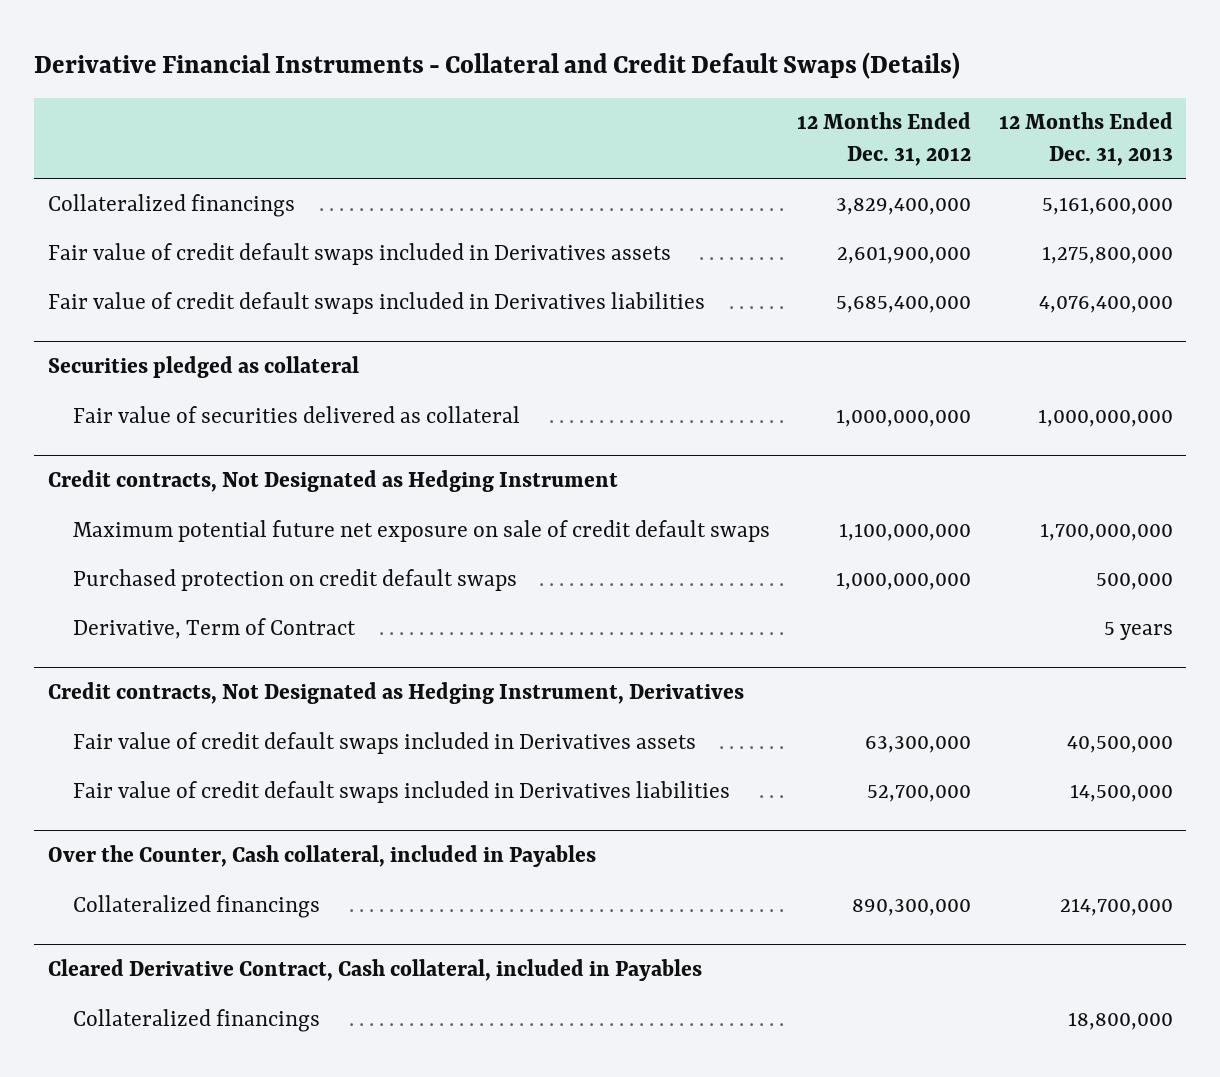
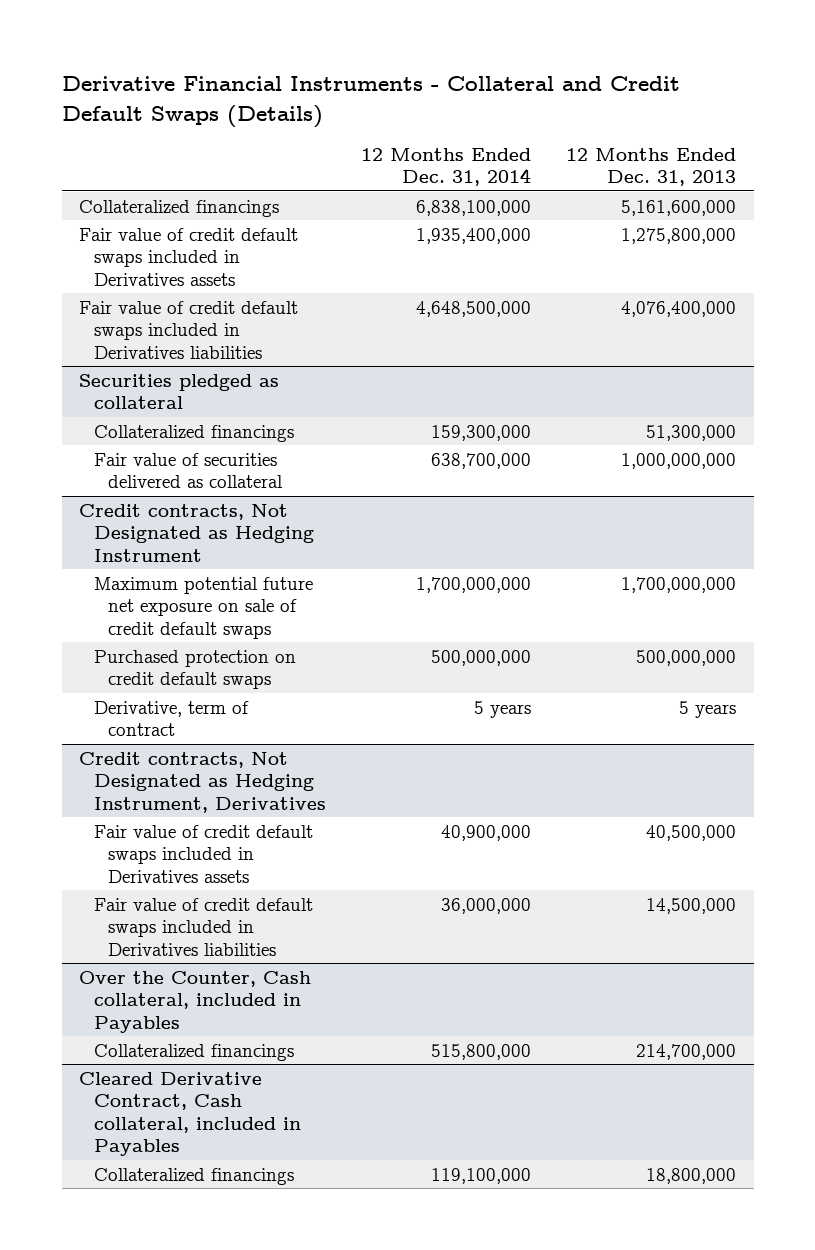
- | 12 Months Ended Dec. 31, 2012 | 12 Months Ended Dec. 31, 2013
+ | 12 Months Ended Dec. 31, 2014 | 12 Months Ended Dec. 31, 2013
@ Securities pledged as collateral
+ Collateralized financings | 159,300,000 | 51,300,000
@ Credit contracts, Not Designated as Hedging Instrument
- Purchased protection on credit default swaps | 1,000,000,000 | 500,000
- Derivative, Term of Contract | | 5 years
+ Purchased protection on credit default swaps | 500,000,000 | 500,000,000
+ Derivative, term of contract | 5 years | 5 years

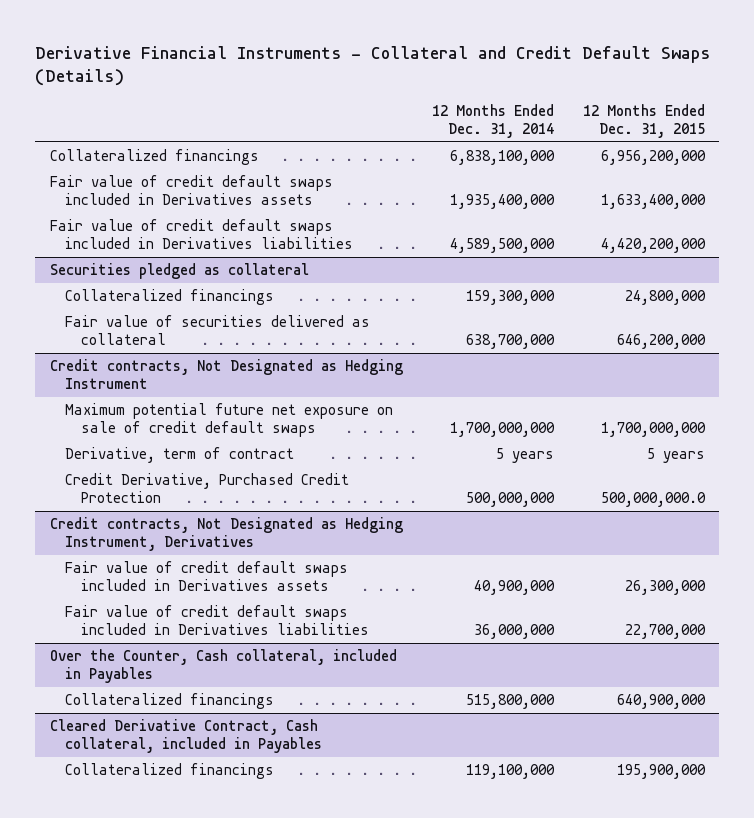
- | 12 Months Ended Dec. 31, 2014 | 12 Months Ended Dec. 31, 2013
+ | 12 Months Ended Dec. 31, 2014 | 12 Months Ended Dec. 31, 2015
- Fair value of credit default swaps included in Derivatives liabilities | 4,648,500,000 | 4,076,400,000
+ Fair value of credit default swaps included in Derivatives liabilities | 4,589,500,000 | 4,420,200,000
@ Credit contracts, Not Designated as Hedging Instrument
- Purchased protection on credit default swaps | 500,000,000 | 500,000,000
+ Credit Derivative, Purchased Credit Protection | 500,000,000 | 500,000,000.0

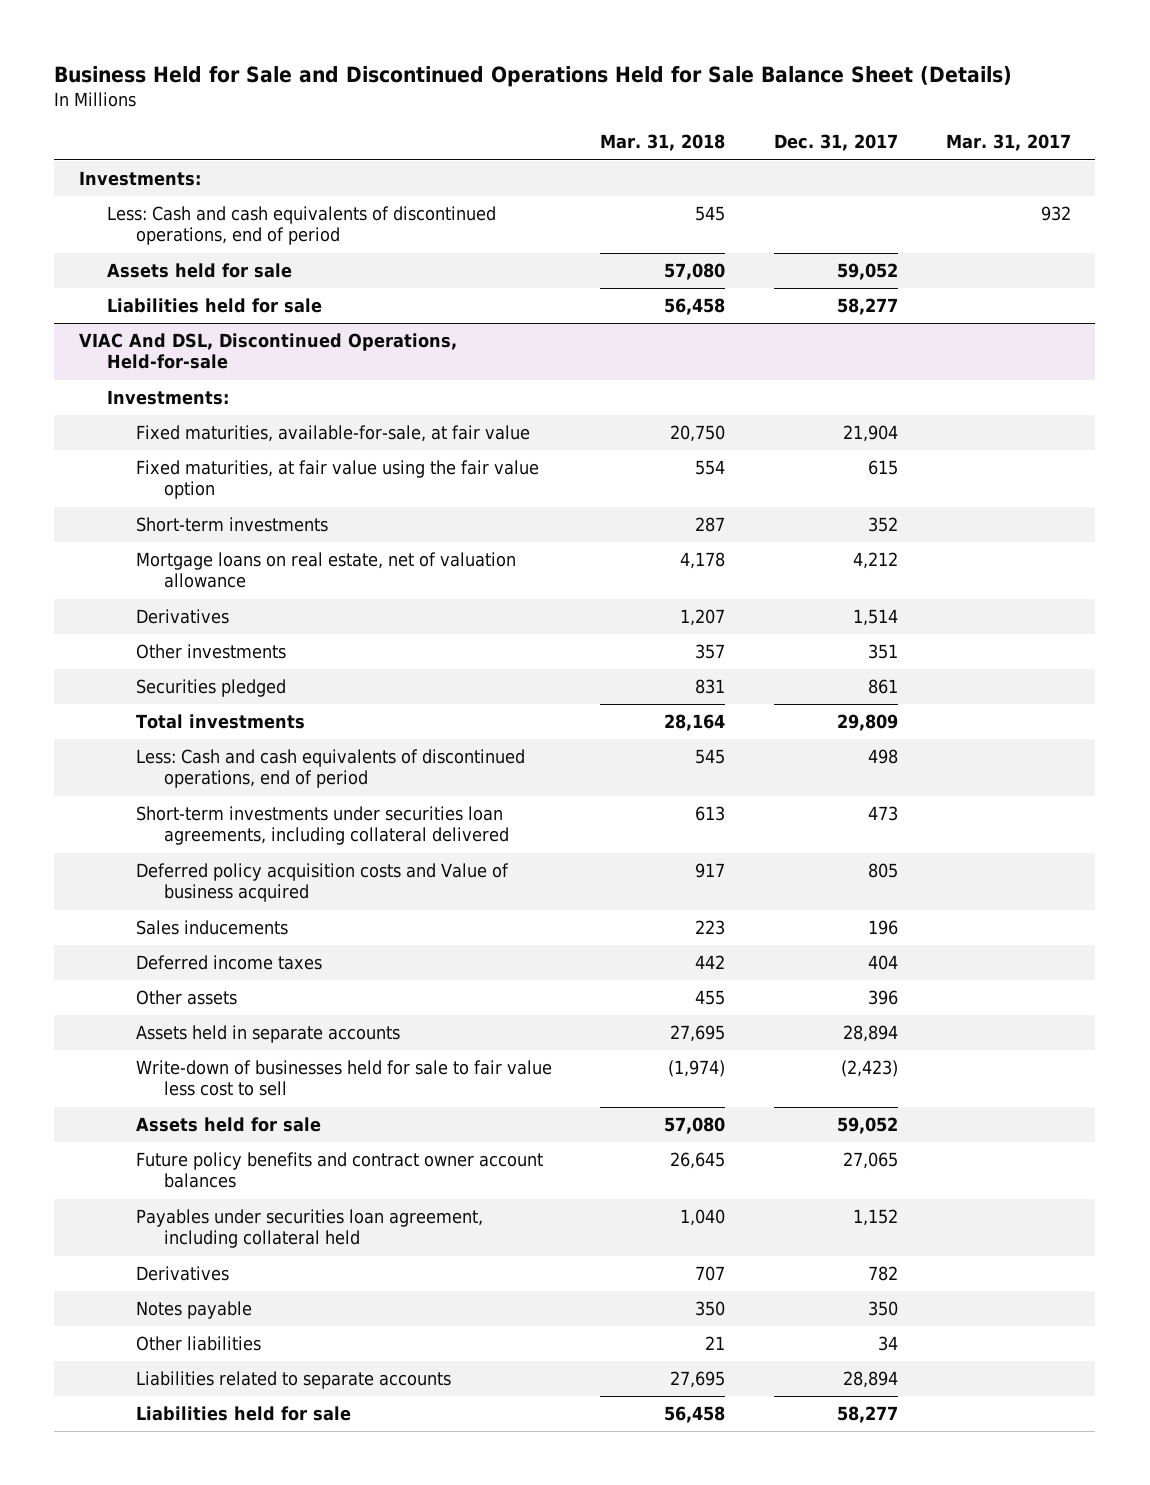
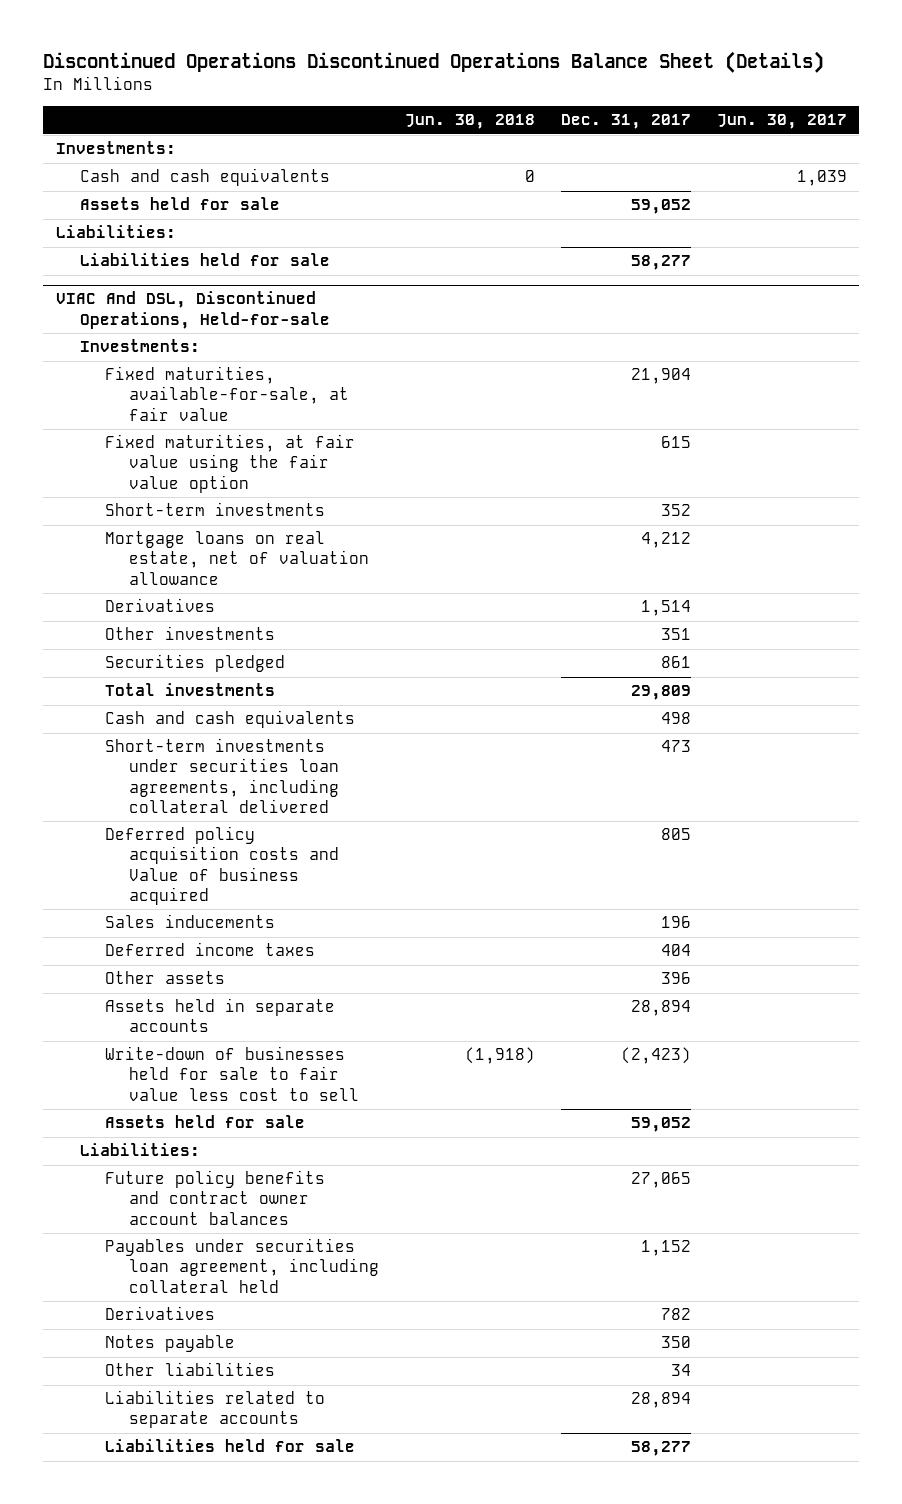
- Business Held for Sale and Discontinued Operations Held for Sale Balance Sheet (Details)
+ Discontinued Operations Discontinued Operations Balance Sheet (Details)
- | Mar. 31, 2018 | Dec. 31, 2017 | Mar. 31, 2017
+ | Jun. 30, 2018 | Dec. 31, 2017 | Jun. 30, 2017
- Less: Cash and cash equivalents of discontinued operations, end of period | 545 | | 932
+ Cash and cash equivalents | 0 | | 1,039
+ Liabilities:
@ VIAC And DSL, Discontinued Operations, Held-for-sale
- Less: Cash and cash equivalents of discontinued operations, end of period | 545 | 498 |
+ Cash and cash equivalents | | 498 |
+ Liabilities:

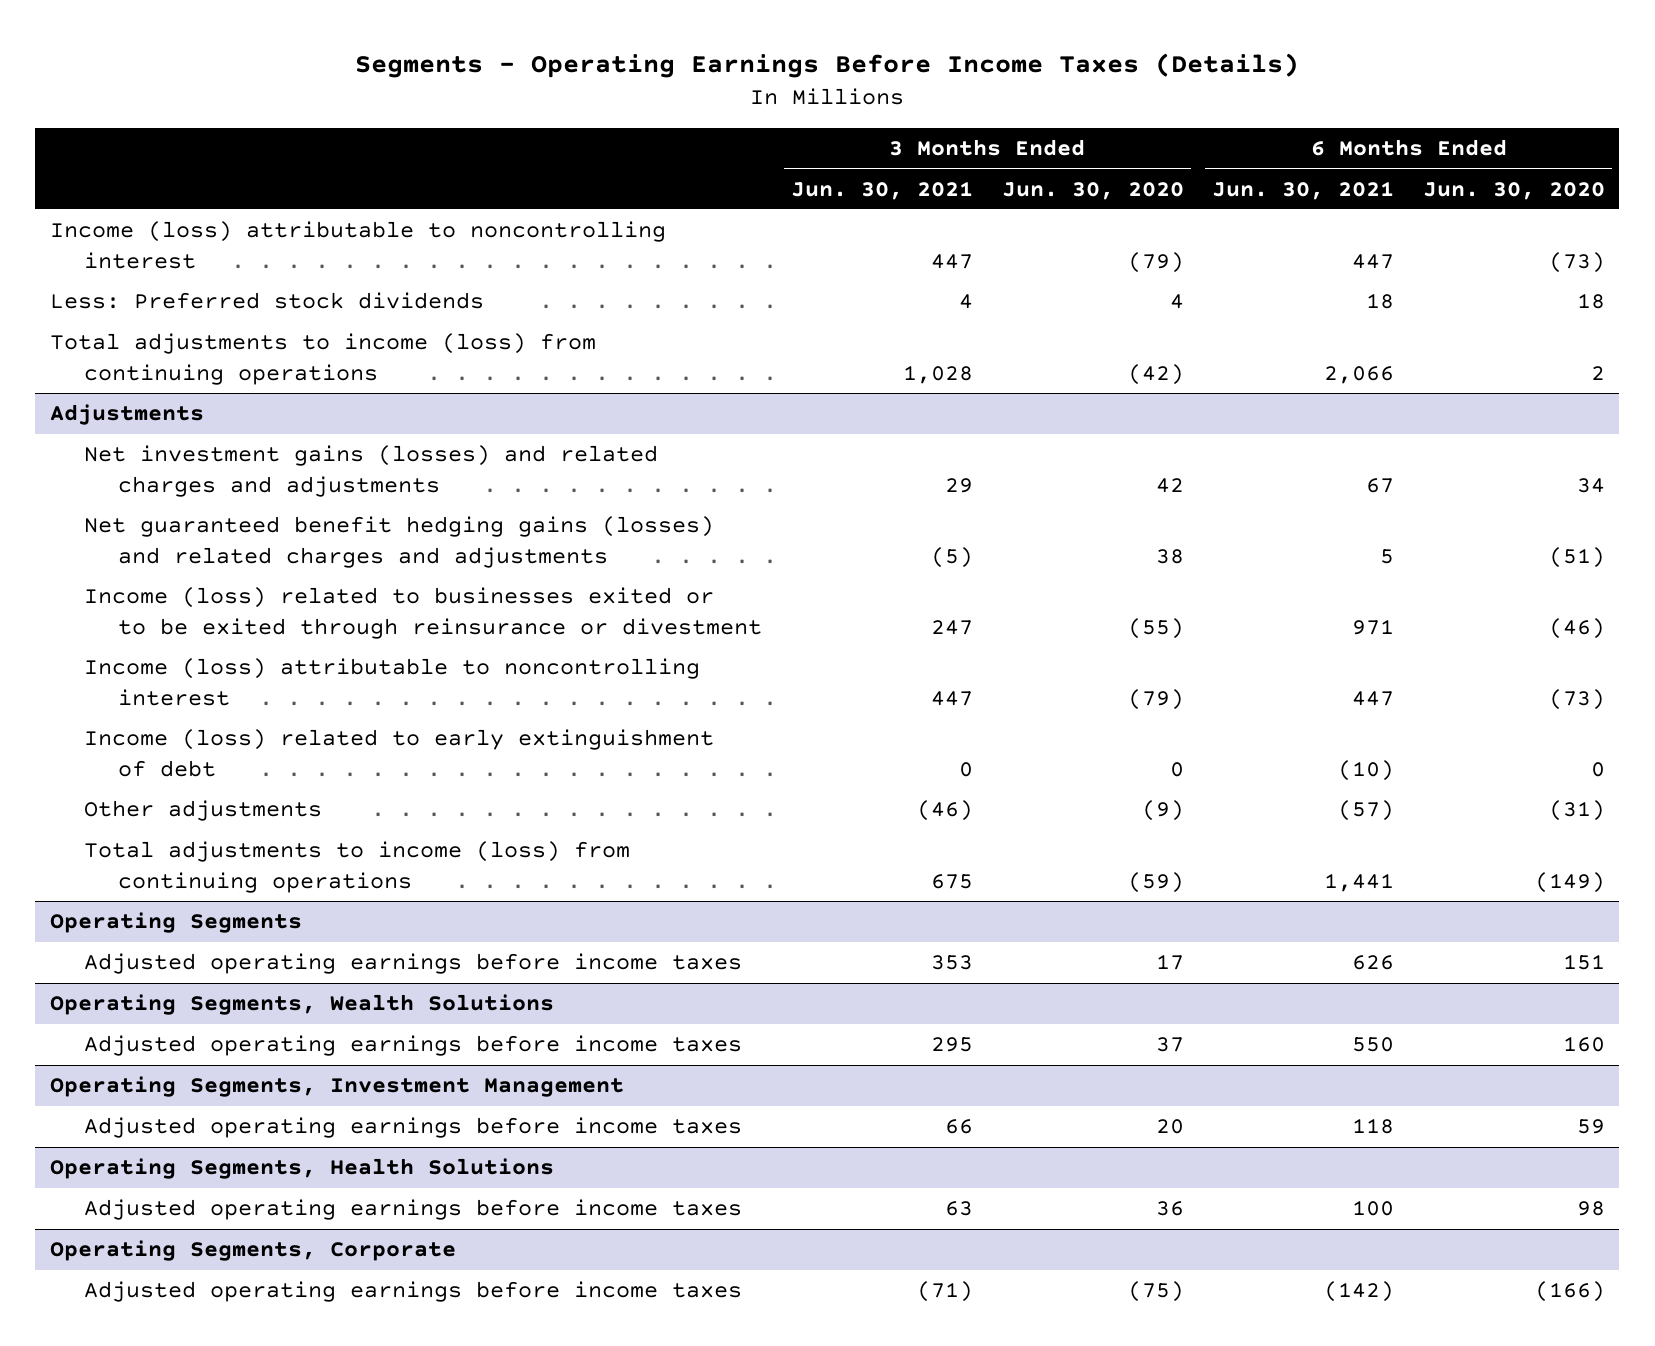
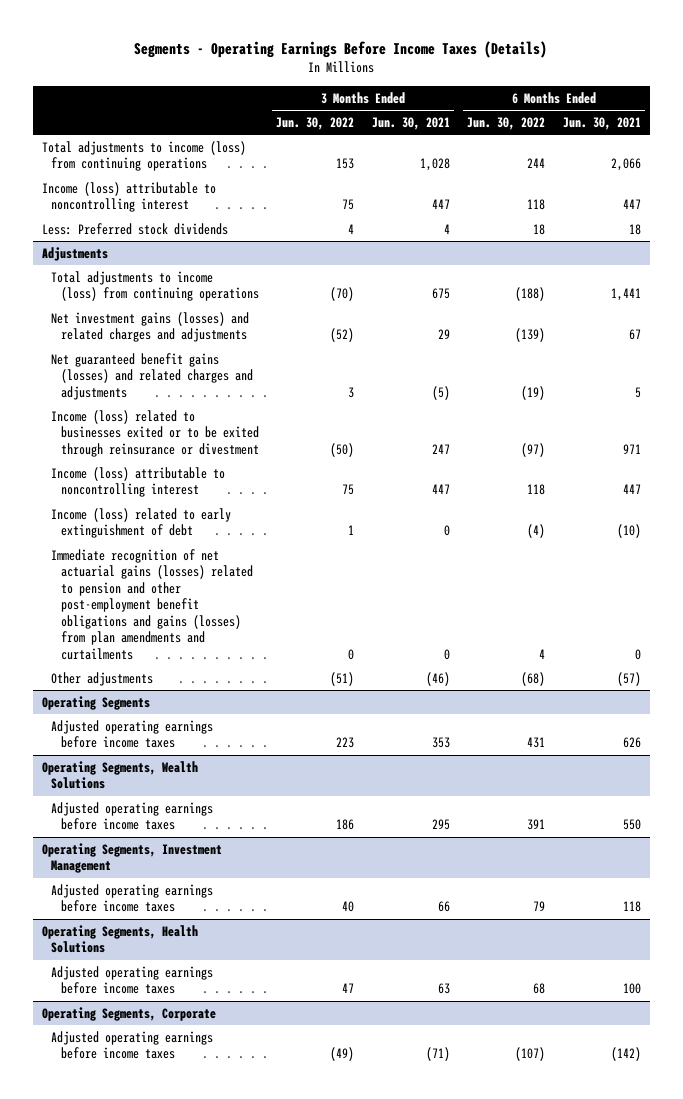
- | 3 Months Ended Jun. 30, 2021 | 3 Months Ended Jun. 30, 2020 | 6 Months Ended Jun. 30, 2021 | 6 Months Ended Jun. 30, 2020
+ | 3 Months Ended Jun. 30, 2022 | 3 Months Ended Jun. 30, 2021 | 6 Months Ended Jun. 30, 2022 | 6 Months Ended Jun. 30, 2021
moved up: Total adjustments to income (loss) from continuing operations | 153 | 1,028 | 244 | 2,066
@ Adjustments
moved up: Total adjustments to income (loss) from continuing operations | (70) | 675 | (188) | 1,441
- Net guaranteed benefit hedging gains (losses) and related charges and adjustments | (5) | 38 | 5 | (51)
+ Net guaranteed benefit gains (losses) and related charges and adjustments | 3 | (5) | (19) | 5
+ Immediate recognition of net actuarial gains (losses) related to pension and other post-employment benefit obligations and gains (losses) from plan amendments and curtailments | 0 | 0 | 4 | 0

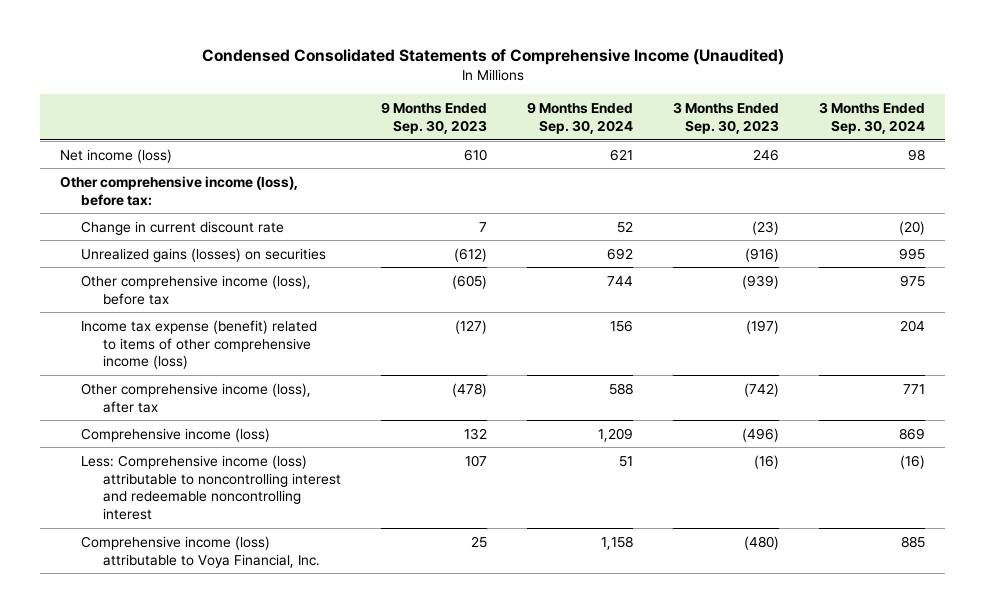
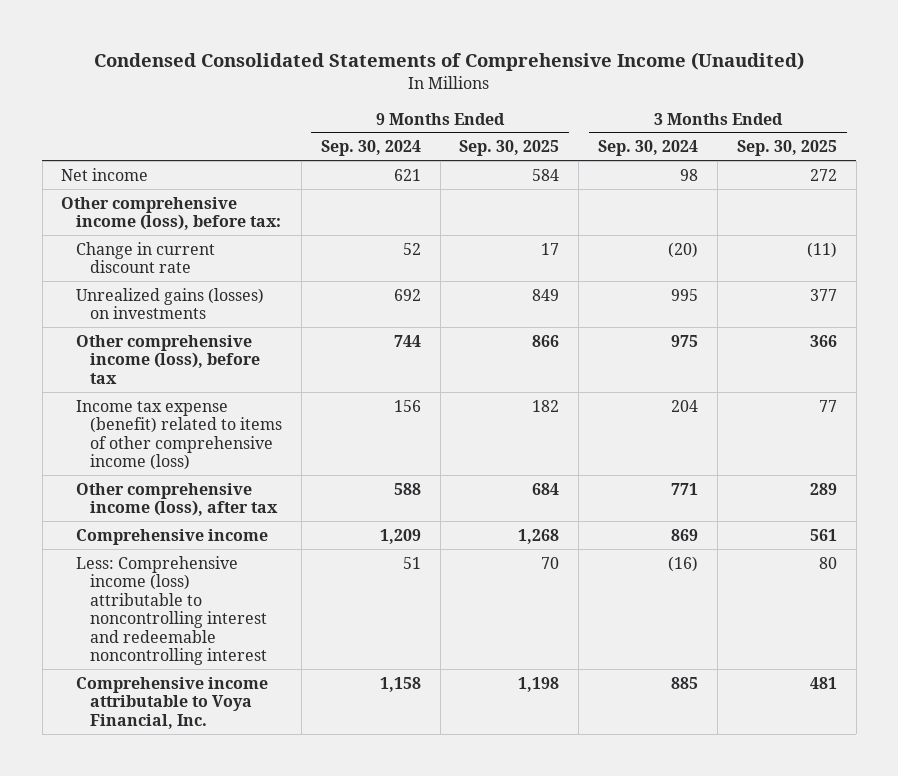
- | 9 Months Ended Sep. 30, 2023 | 9 Months Ended Sep. 30, 2024 | 3 Months Ended Sep. 30, 2023 | 3 Months Ended Sep. 30, 2024
+ | 9 Months Ended Sep. 30, 2024 | 9 Months Ended Sep. 30, 2025 | 3 Months Ended Sep. 30, 2024 | 3 Months Ended Sep. 30, 2025
- Net income (loss) | 610 | 621 | 246 | 98
+ Net income | 621 | 584 | 98 | 272
- Unrealized gains (losses) on securities | (612) | 692 | (916) | 995
+ Unrealized gains (losses) on investments | 692 | 849 | 995 | 377
- Comprehensive income (loss) | 132 | 1,209 | (496) | 869
+ Comprehensive income | 1,209 | 1,268 | 869 | 561
- Comprehensive income (loss) attributable to Voya Financial, Inc. | 25 | 1,158 | (480) | 885
+ Comprehensive income attributable to Voya Financial, Inc. | 1,158 | 1,198 | 885 | 481

